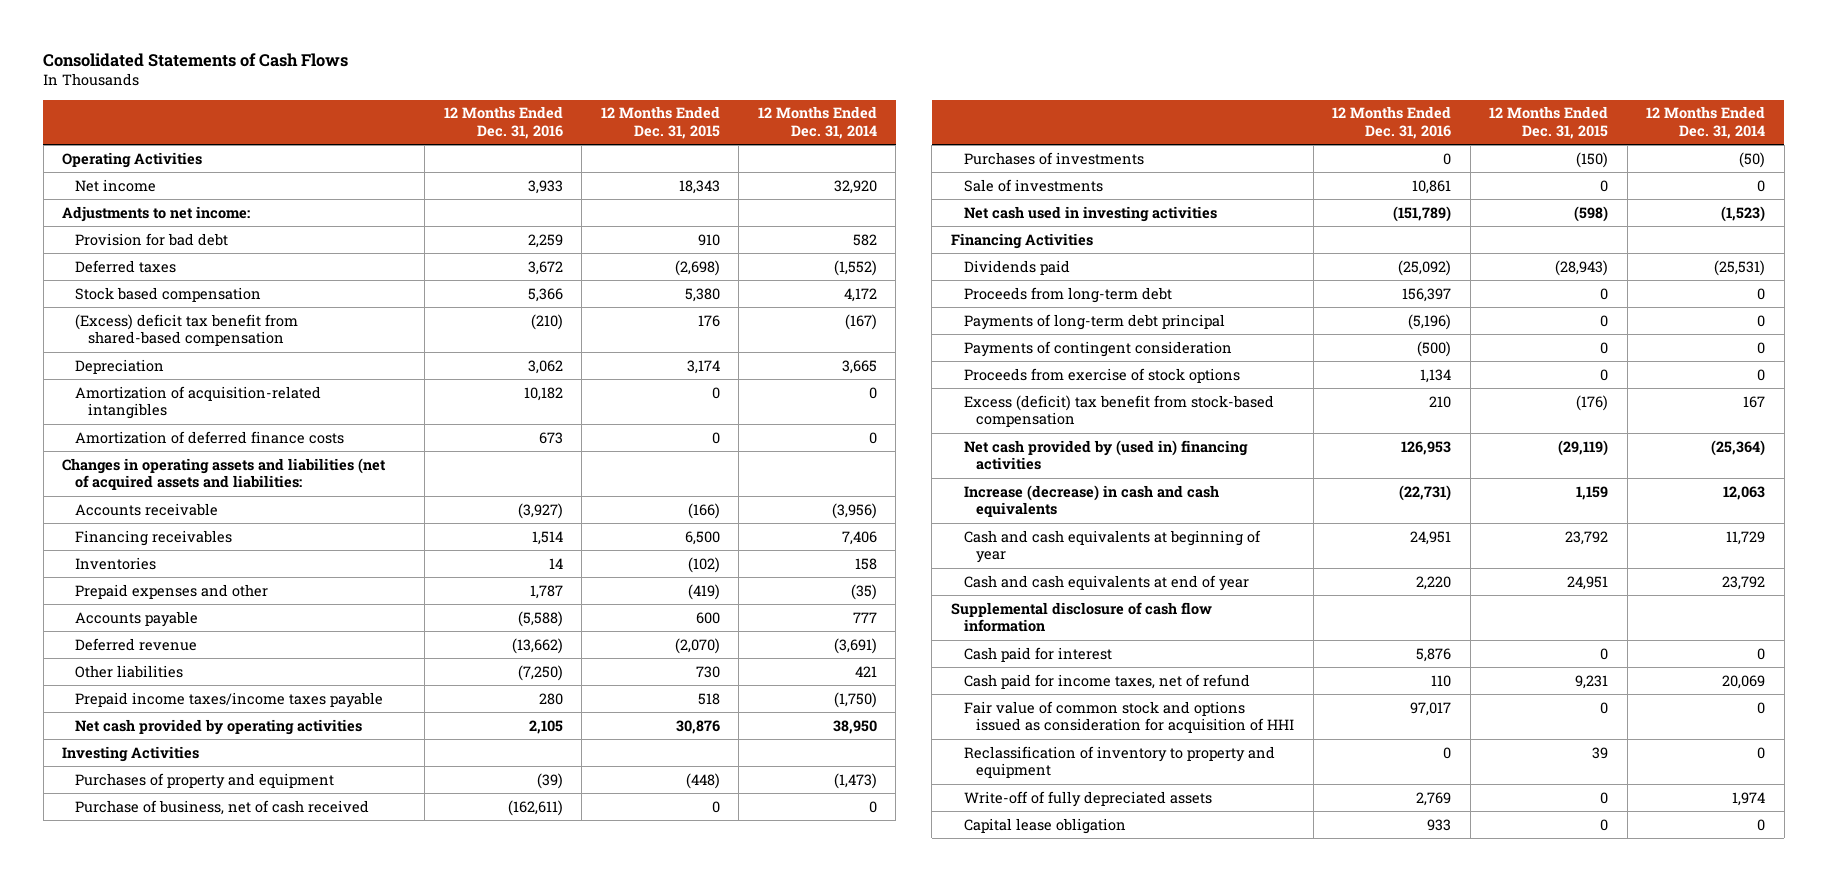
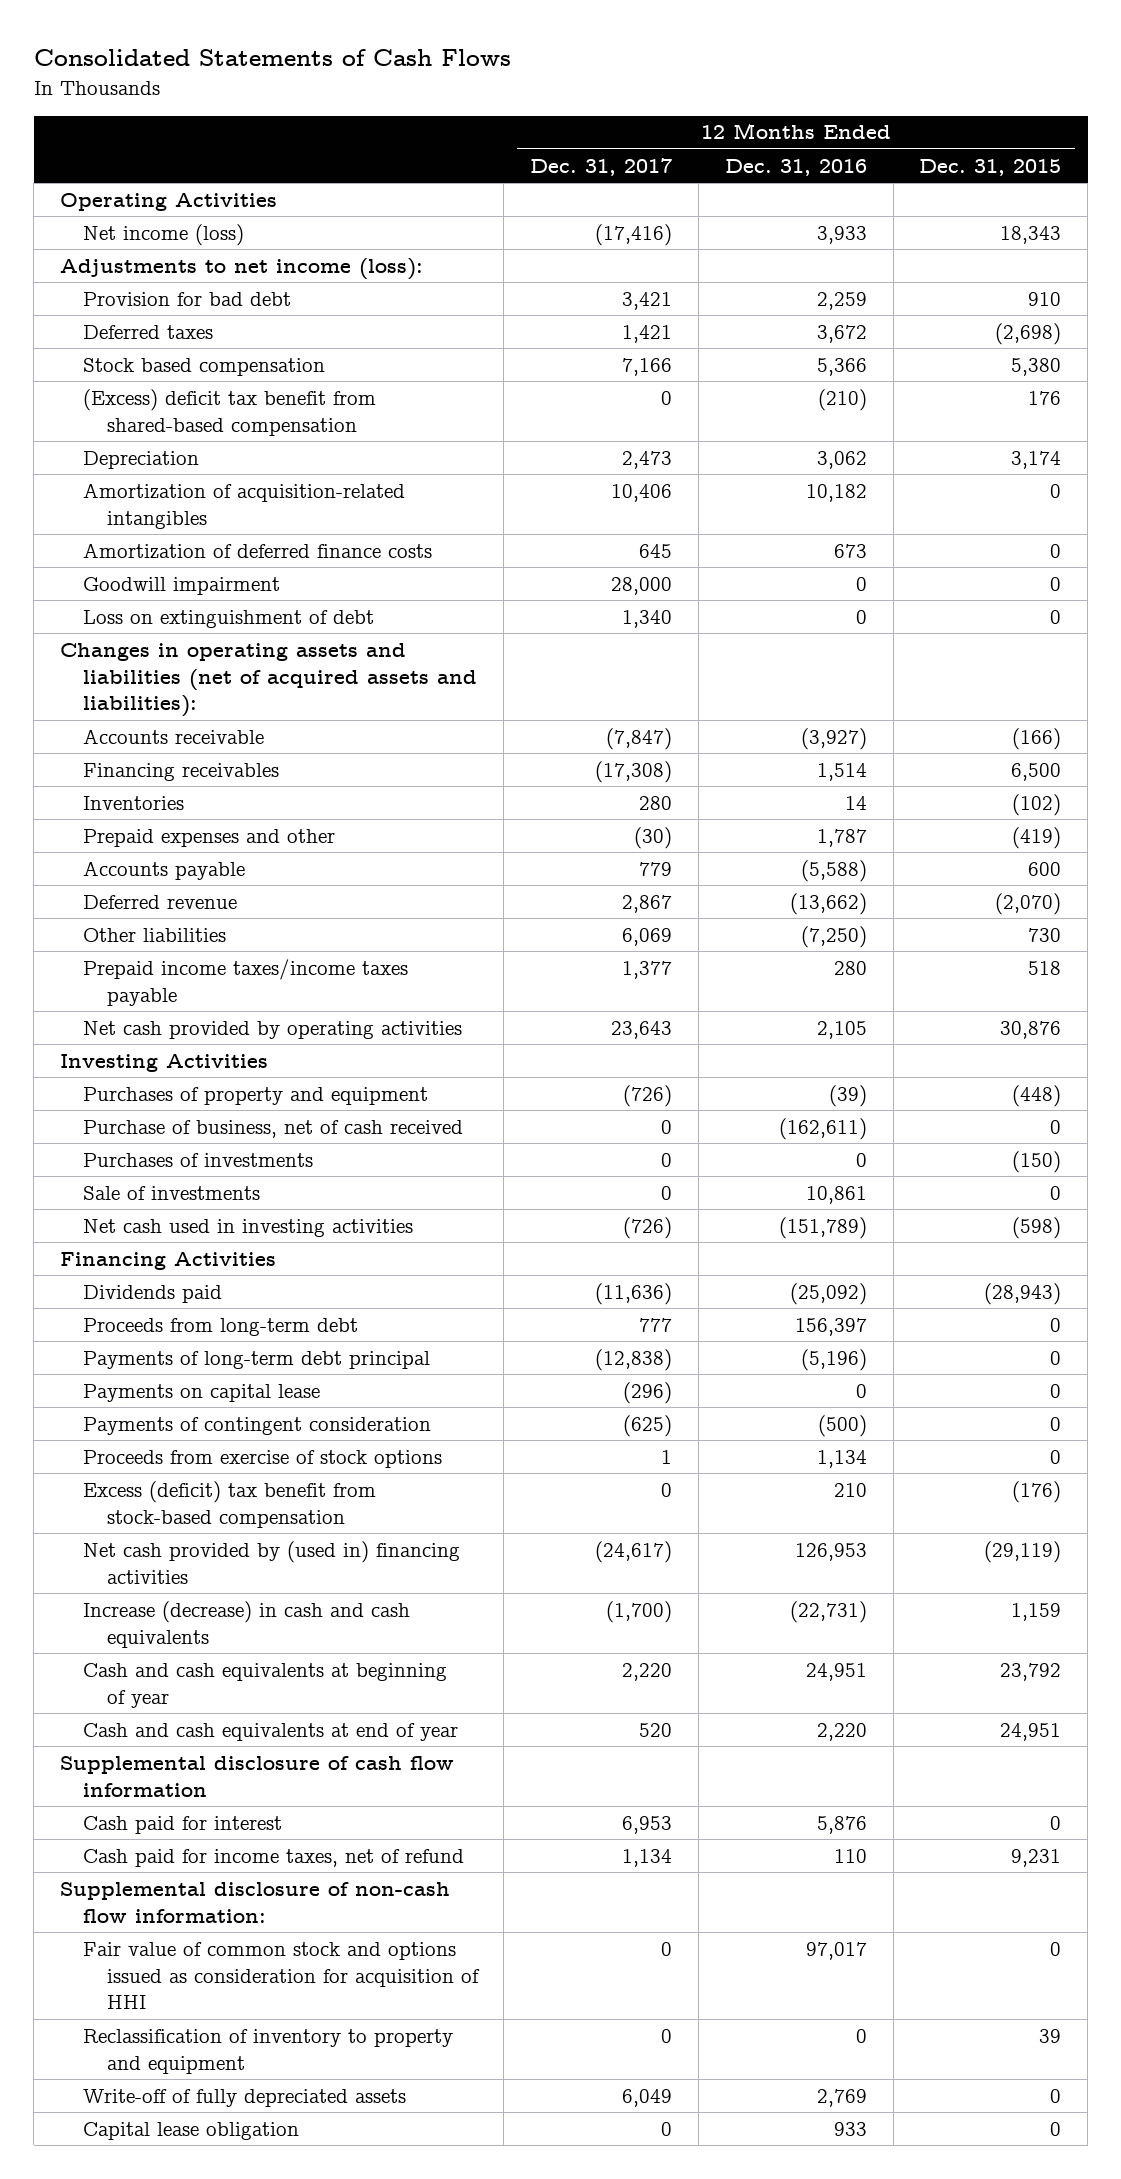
- | 12 Months Ended Dec. 31, 2016 | 12 Months Ended Dec. 31, 2015 | 12 Months Ended Dec. 31, 2014
+ | 12 Months Ended Dec. 31, 2017 | 12 Months Ended Dec. 31, 2016 | 12 Months Ended Dec. 31, 2015
- Net income | 3,933 | 18,343 | 32,920
- Adjustments to net income:
+ Net income (loss) | (17,416) | 3,933 | 18,343
+ Adjustments to net income (loss):
- Changes in operating assets and liabilities (net of acquired assets and liabilities:
+ Goodwill impairment | 28,000 | 0 | 0
+ Loss on extinguishment of debt | 1,340 | 0 | 0
+ Changes in operating assets and liabilities (net of acquired assets and liabilities):
+ Payments on capital lease | (296) | 0 | 0
+ Supplemental disclosure of non-cash flow information:

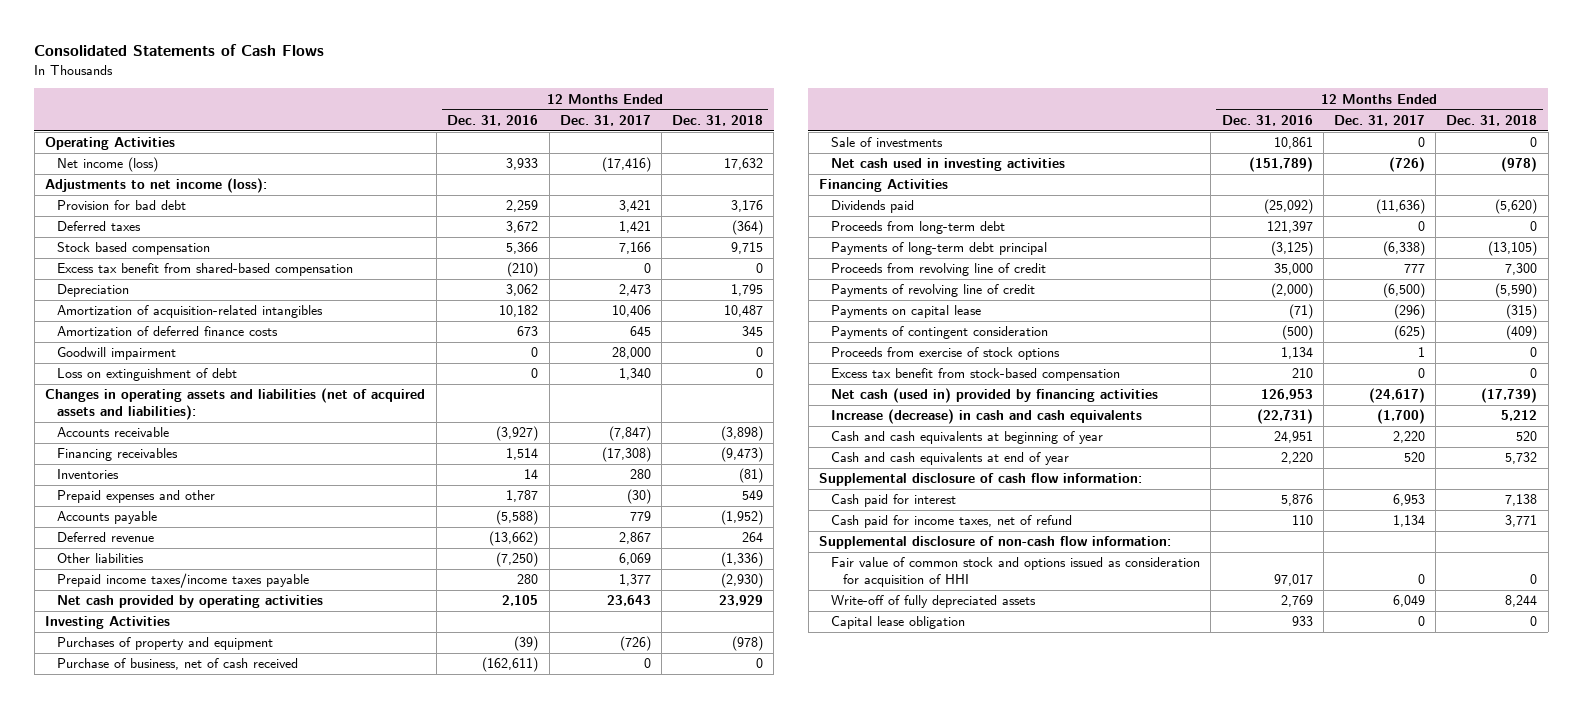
- | 12 Months Ended Dec. 31, 2017 | 12 Months Ended Dec. 31, 2016 | 12 Months Ended Dec. 31, 2015
+ | 12 Months Ended Dec. 31, 2016 | 12 Months Ended Dec. 31, 2017 | 12 Months Ended Dec. 31, 2018
- (Excess) deficit tax benefit from shared-based compensation | 0 | (210) | 176
+ Excess tax benefit from shared-based compensation | (210) | 0 | 0
- Purchases of investments | 0 | 0 | (150)
- Proceeds from long-term debt | 777 | 156,397 | 0
- Payments of long-term debt principal | (12,838) | (5,196) | 0
- Payments on capital lease | (296) | 0 | 0
+ Proceeds from long-term debt | 121,397 | 0 | 0
+ Payments of long-term debt principal | (3,125) | (6,338) | (13,105)
+ Proceeds from revolving line of credit | 35,000 | 777 | 7,300
+ Payments of revolving line of credit | (2,000) | (6,500) | (5,590)
+ Payments on capital lease | (71) | (296) | (315)
- Excess (deficit) tax benefit from stock-based compensation | 0 | 210 | (176)
- Net cash provided by (used in) financing activities | (24,617) | 126,953 | (29,119)
+ Excess tax benefit from stock-based compensation | 210 | 0 | 0
+ Net cash (used in) provided by financing activities | 126,953 | (24,617) | (17,739)
- Supplemental disclosure of cash flow information
+ Supplemental disclosure of cash flow information:
- Reclassification of inventory to property and equipment | 0 | 0 | 39

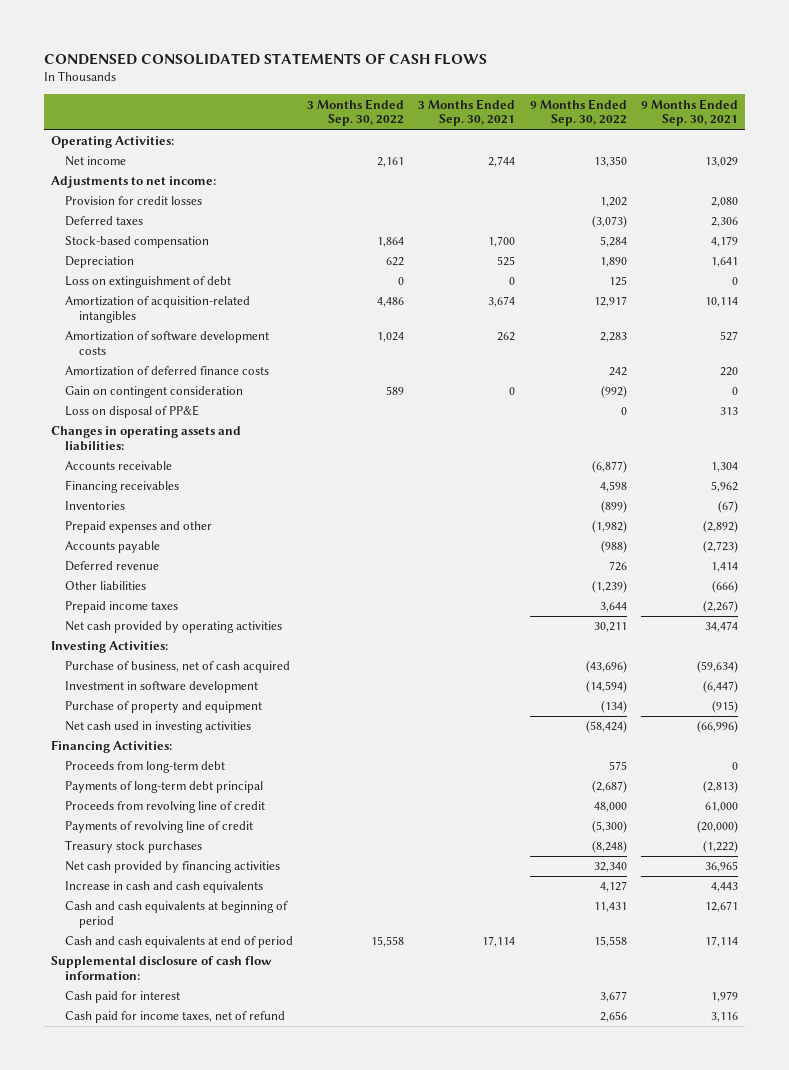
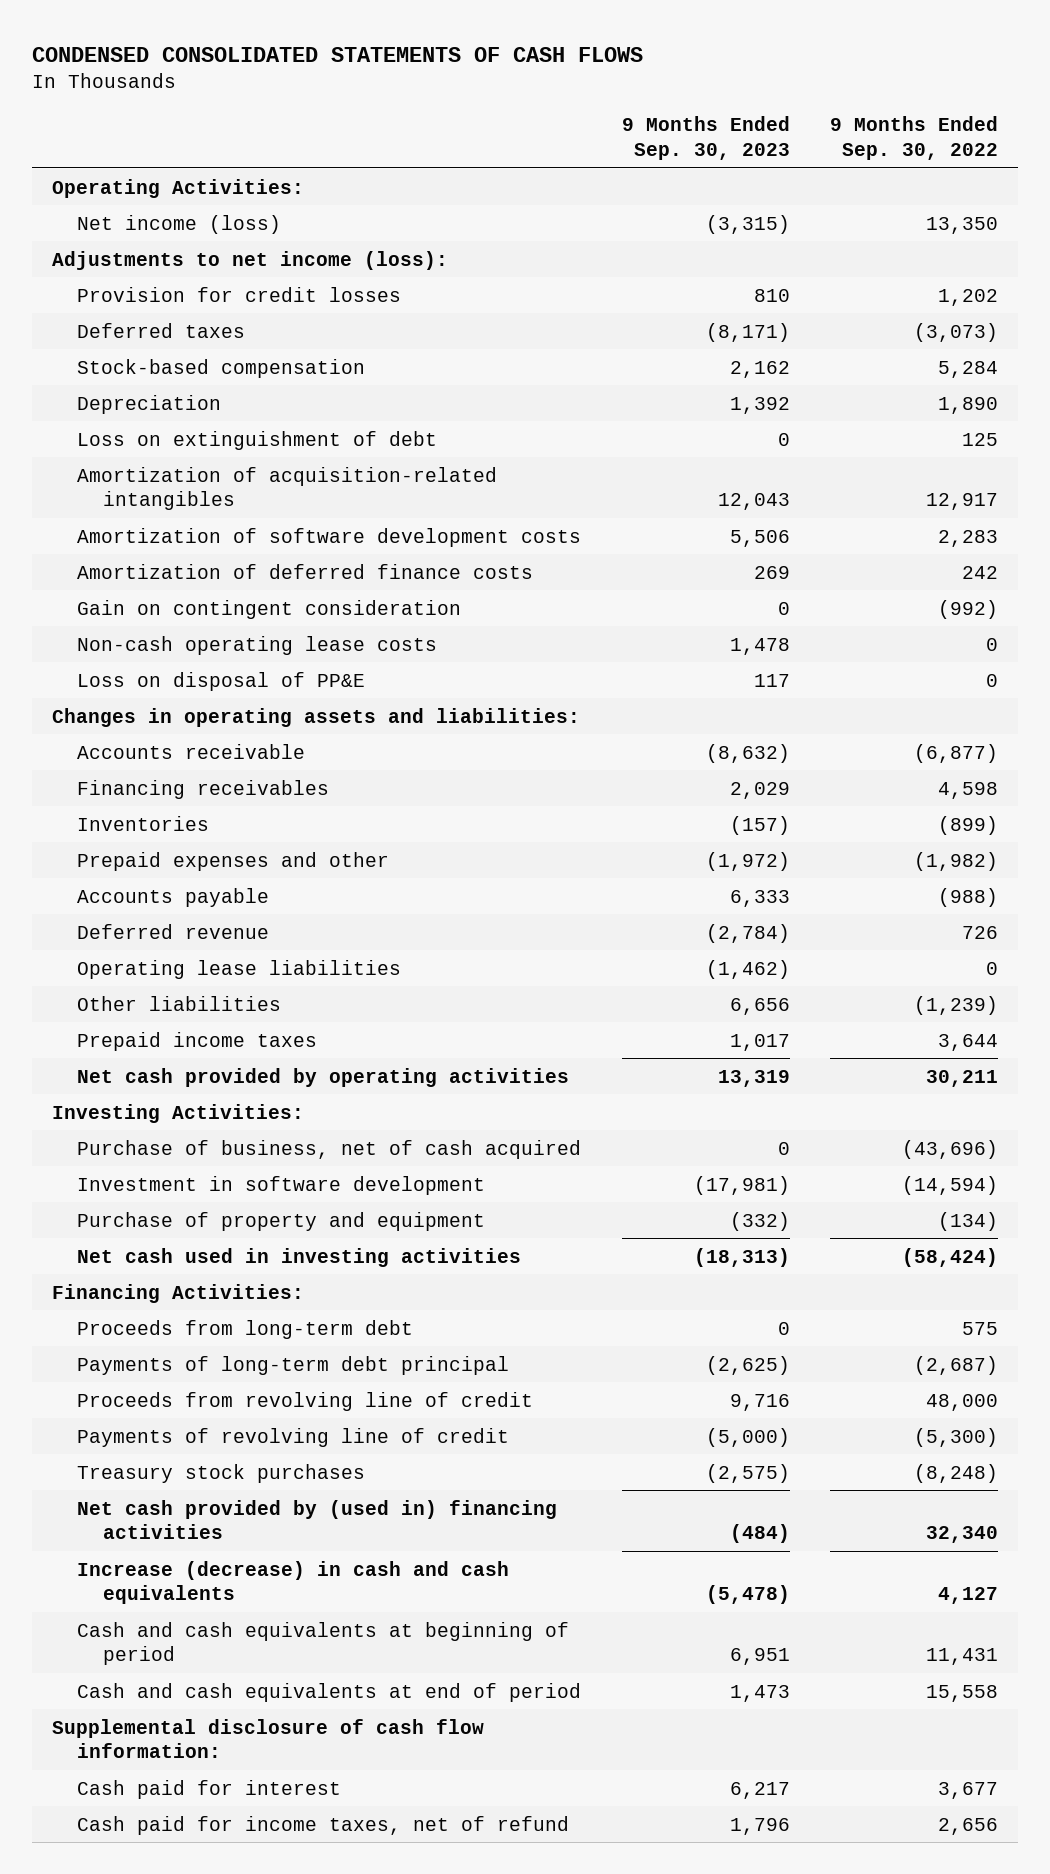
- | 3 Months Ended Sep. 30, 2022 | 3 Months Ended Sep. 30, 2021 | 9 Months Ended Sep. 30, 2022 | 9 Months Ended Sep. 30, 2021
+ | 9 Months Ended Sep. 30, 2023 | 9 Months Ended Sep. 30, 2022
- Net income | 2,161 | 2,744 | 13,350 | 13,029
- Adjustments to net income:
+ Net income (loss) | (3,315) | 13,350
+ Adjustments to net income (loss):
+ Non-cash operating lease costs | 1,478 | 0
+ Operating lease liabilities | (1,462) | 0
- Net cash provided by financing activities | | | 32,340 | 36,965
- Increase in cash and cash equivalents | | | 4,127 | 4,443
+ Net cash provided by (used in) financing activities | (484) | 32,340
+ Increase (decrease) in cash and cash equivalents | (5,478) | 4,127

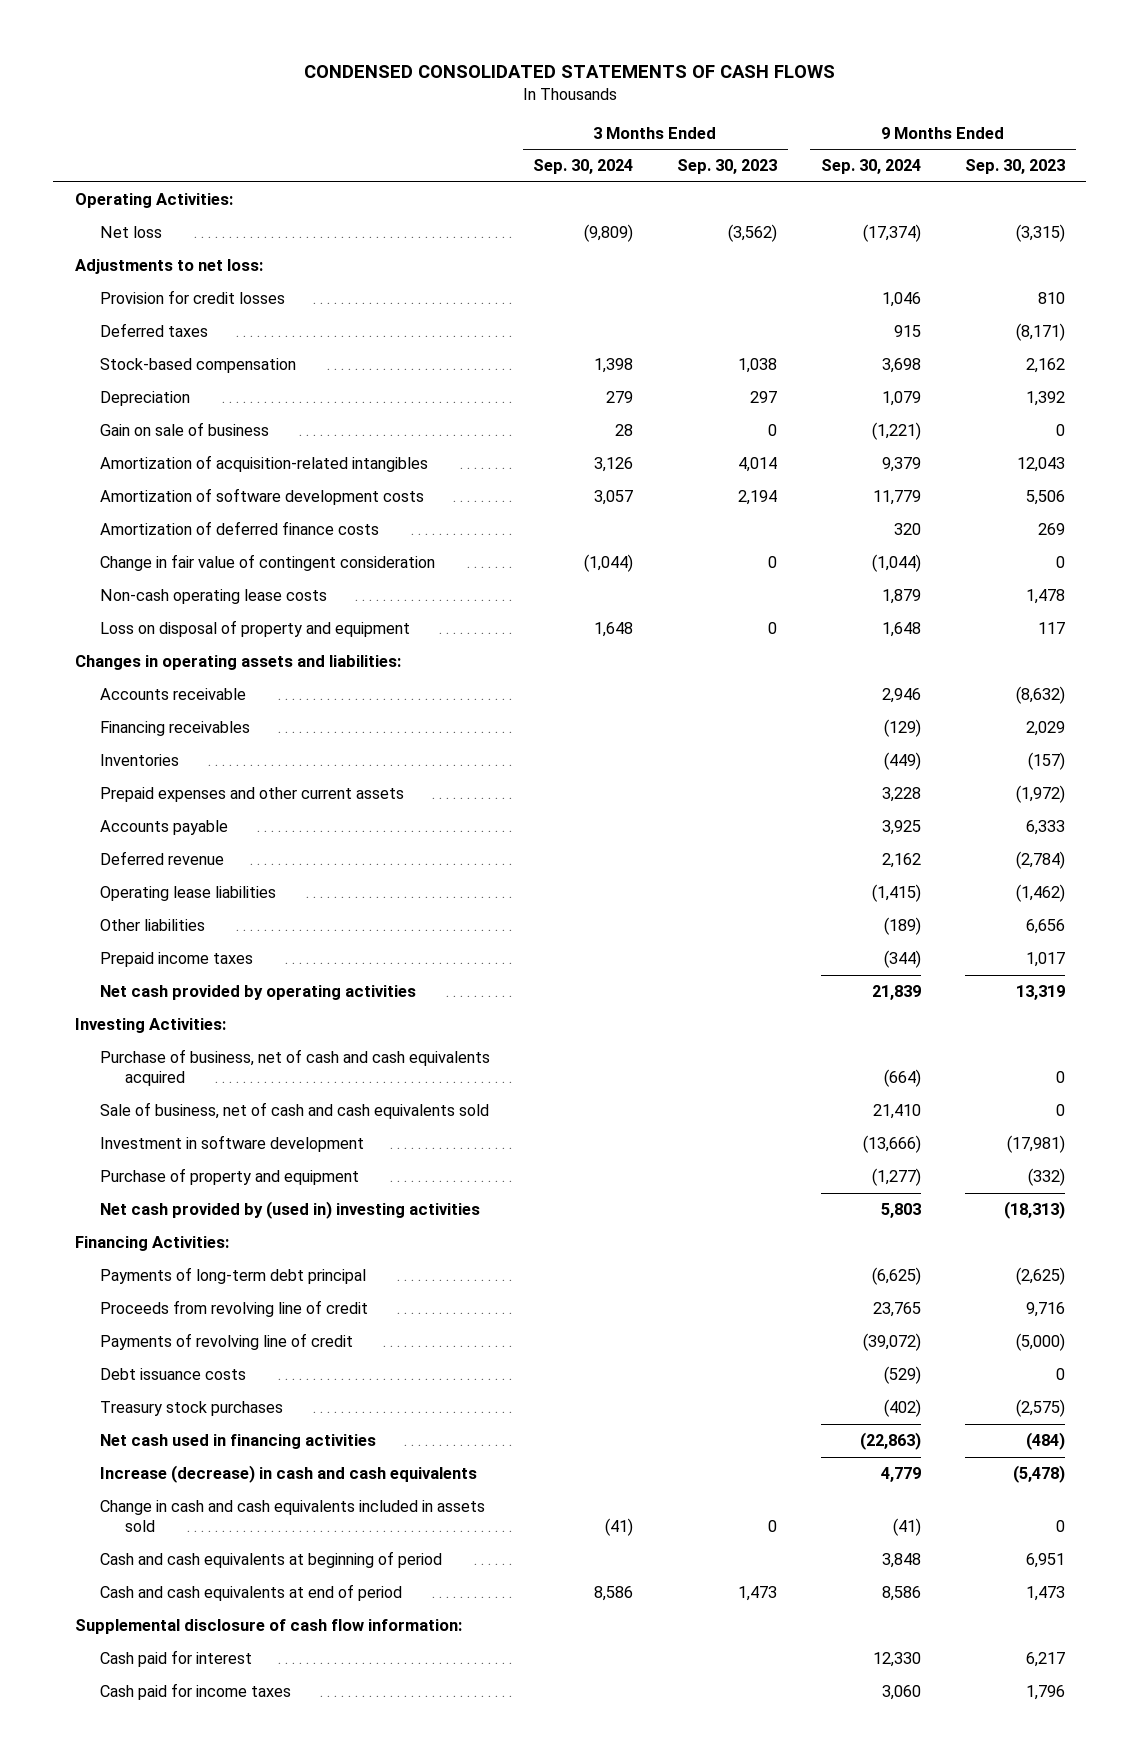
- | 9 Months Ended Sep. 30, 2023 | 9 Months Ended Sep. 30, 2022
+ | 3 Months Ended Sep. 30, 2024 | 3 Months Ended Sep. 30, 2023 | 9 Months Ended Sep. 30, 2024 | 9 Months Ended Sep. 30, 2023
- Net income (loss) | (3,315) | 13,350
- Adjustments to net income (loss):
+ Net loss | (9,809) | (3,562) | (17,374) | (3,315)
+ Adjustments to net loss:
- Loss on extinguishment of debt | 0 | 125
+ Gain on sale of business | 28 | 0 | (1,221) | 0
- Gain on contingent consideration | 0 | (992)
+ Change in fair value of contingent consideration | (1,044) | 0 | (1,044) | 0
- Loss on disposal of PP&E | 117 | 0
+ Loss on disposal of property and equipment | 1,648 | 0 | 1,648 | 117
- Prepaid expenses and other | (1,972) | (1,982)
+ Prepaid expenses and other current assets | | | 3,228 | (1,972)
- Purchase of business, net of cash acquired | 0 | (43,696)
+ Purchase of business, net of cash and cash equivalents acquired | | | (664) | 0
+ Sale of business, net of cash and cash equivalents sold | | | 21,410 | 0
- Net cash used in investing activities | (18,313) | (58,424)
+ Net cash provided by (used in) investing activities | | | 5,803 | (18,313)
- Proceeds from long-term debt | 0 | 575
+ Debt issuance costs | | | (529) | 0
- Net cash provided by (used in) financing activities | (484) | 32,340
+ Net cash used in financing activities | | | (22,863) | (484)
+ Change in cash and cash equivalents included in assets sold | (41) | 0 | (41) | 0
- Cash paid for income taxes, net of refund | 1,796 | 2,656
+ Cash paid for income taxes | | | 3,060 | 1,796

